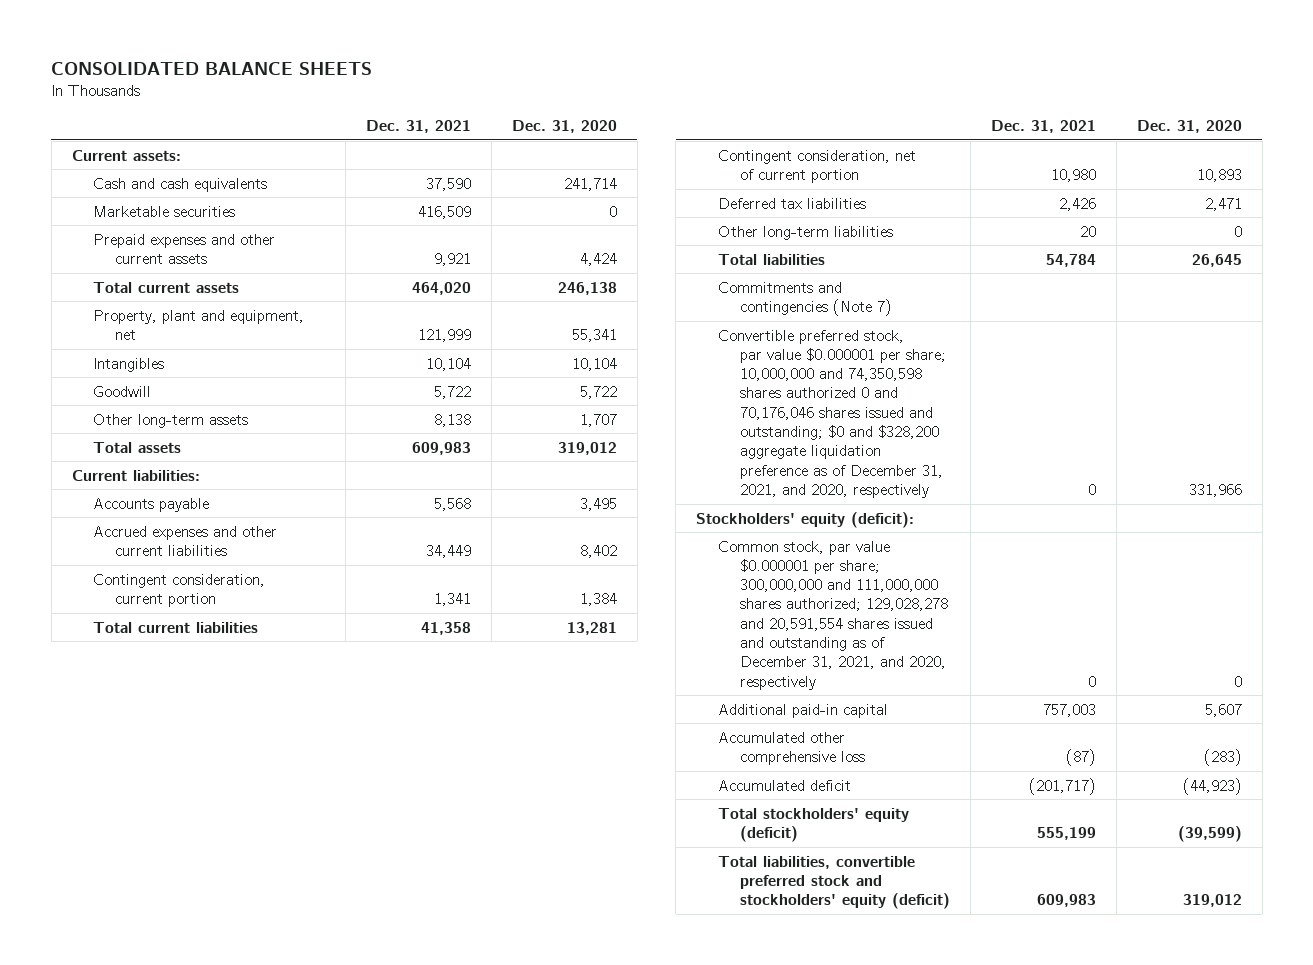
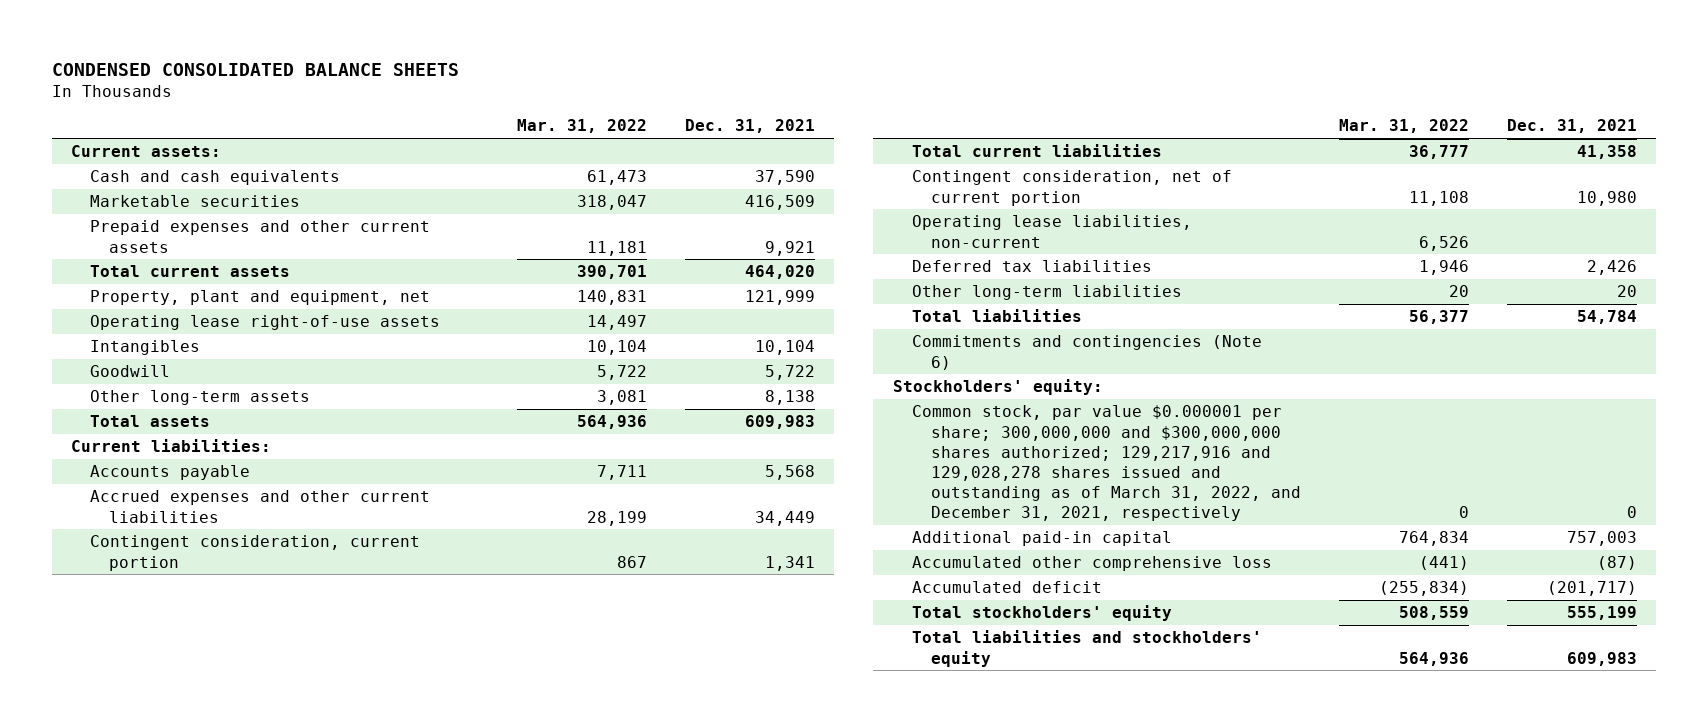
- CONSOLIDATED BALANCE SHEETS
+ CONDENSED CONSOLIDATED BALANCE SHEETS
- | Dec. 31, 2021 | Dec. 31, 2020
+ | Mar. 31, 2022 | Dec. 31, 2021
+ Operating lease right-of-use assets | 14,497 |
+ Operating lease liabilities, non-current | 6,526 |
- Commitments and contingencies (Note 7)
- Convertible preferred stock, par value $0.000001 per share; 10,000,000 and 74,350,598 shares authorized 0 and 70,176,046 shares issued and outstanding; $0 and $328,200 aggregate liquidation preference as of December 31, 2021, and 2020, respectively | 0 | 331,966
- Stockholders' equity (deficit):
- Common stock, par value $0.000001 per share; 300,000,000 and 111,000,000 shares authorized; 129,028,278 and 20,591,554 shares issued and outstanding as of December 31, 2021, and 2020, respectively | 0 | 0
+ Commitments and contingencies (Note 6)
+ Stockholders' equity:
+ Common stock, par value $0.000001 per share; 300,000,000 and $300,000,000 shares authorized; 129,217,916 and 129,028,278 shares issued and outstanding as of March 31, 2022, and December 31, 2021, respectively | 0 | 0
- Total stockholders' equity (deficit) | 555,199 | (39,599)
- Total liabilities, convertible preferred stock and stockholders' equity (deficit) | 609,983 | 319,012
+ Total stockholders' equity | 508,559 | 555,199
+ Total liabilities and stockholders' equity | 564,936 | 609,983

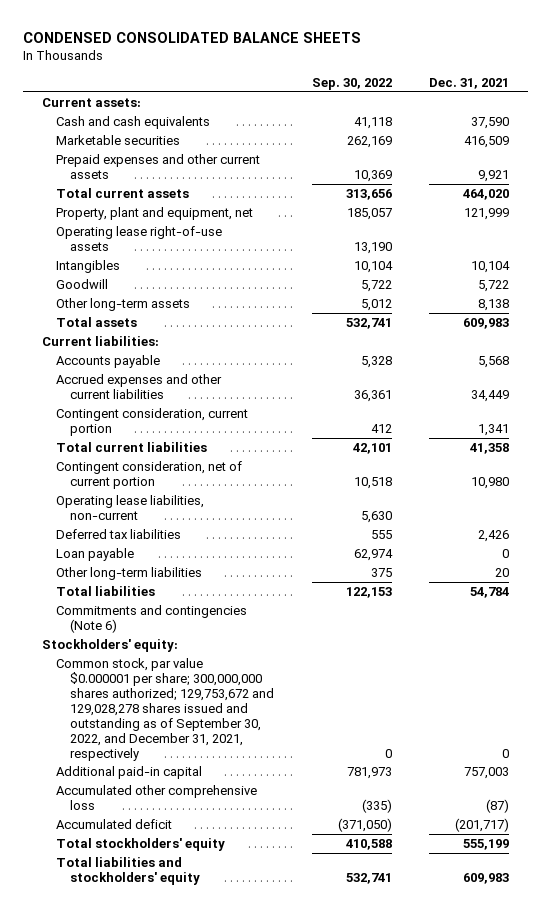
- | Mar. 31, 2022 | Dec. 31, 2021
+ | Sep. 30, 2022 | Dec. 31, 2021
+ Loan payable | 62,974 | 0
- Common stock, par value $0.000001 per share; 300,000,000 and $300,000,000 shares authorized; 129,217,916 and 129,028,278 shares issued and outstanding as of March 31, 2022, and December 31, 2021, respectively | 0 | 0
+ Common stock, par value $0.000001 per share; 300,000,000 shares authorized; 129,753,672 and 129,028,278 shares issued and outstanding as of September 30, 2022, and December 31, 2021, respectively | 0 | 0

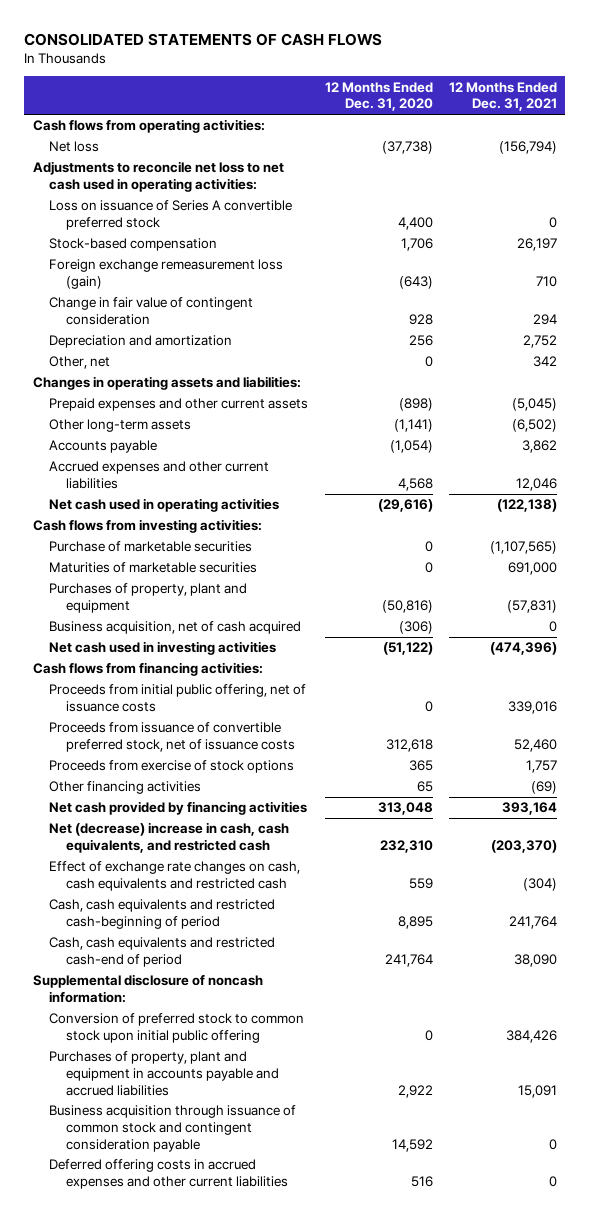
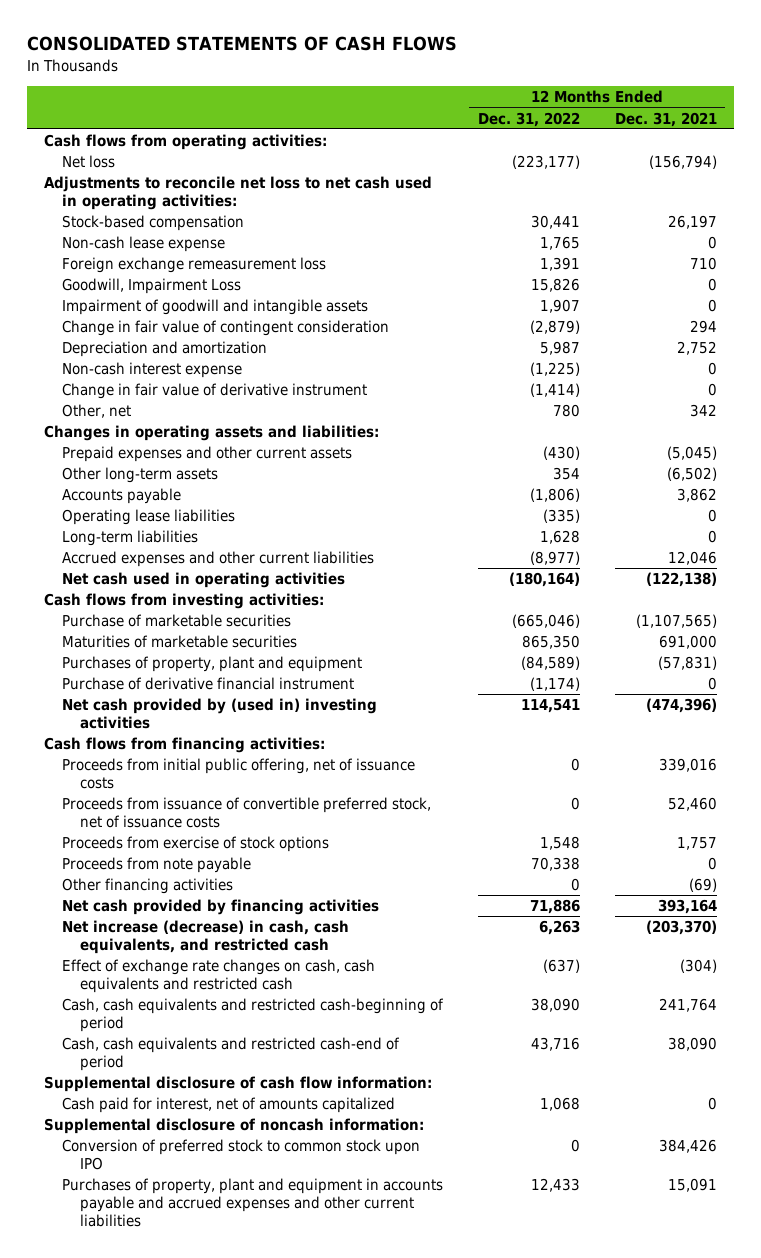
- | 12 Months Ended Dec. 31, 2020 | 12 Months Ended Dec. 31, 2021
+ | 12 Months Ended Dec. 31, 2022 | 12 Months Ended Dec. 31, 2021
- Loss on issuance of Series A convertible preferred stock | 4,400 | 0
- Foreign exchange remeasurement loss (gain) | (643) | 710
+ Non-cash lease expense | 1,765 | 0
+ Foreign exchange remeasurement loss | 1,391 | 710
+ Goodwill, Impairment Loss | 15,826 | 0
+ Impairment of goodwill and intangible assets | 1,907 | 0
+ Non-cash interest expense | (1,225) | 0
+ Change in fair value of derivative instrument | (1,414) | 0
+ Operating lease liabilities | (335) | 0
+ Long-term liabilities | 1,628 | 0
- Business acquisition, net of cash acquired | (306) | 0
- Net cash used in investing activities | (51,122) | (474,396)
+ Purchase of derivative financial instrument | (1,174) | 0
+ Net cash provided by (used in) investing activities | 114,541 | (474,396)
+ Proceeds from note payable | 70,338 | 0
- Net (decrease) increase in cash, cash equivalents, and restricted cash | 232,310 | (203,370)
+ Net increase (decrease) in cash, cash equivalents, and restricted cash | 6,263 | (203,370)
+ Supplemental disclosure of cash flow information:
+ Cash paid for interest, net of amounts capitalized | 1,068 | 0
- Conversion of preferred stock to common stock upon initial public offering | 0 | 384,426
- Purchases of property, plant and equipment in accounts payable and accrued liabilities | 2,922 | 15,091
- Business acquisition through issuance of common stock and contingent consideration payable | 14,592 | 0
- Deferred offering costs in accrued expenses and other current liabilities | 516 | 0
+ Conversion of preferred stock to common stock upon IPO | 0 | 384,426
+ Purchases of property, plant and equipment in accounts payable and accrued expenses and other current liabilities | 12,433 | 15,091

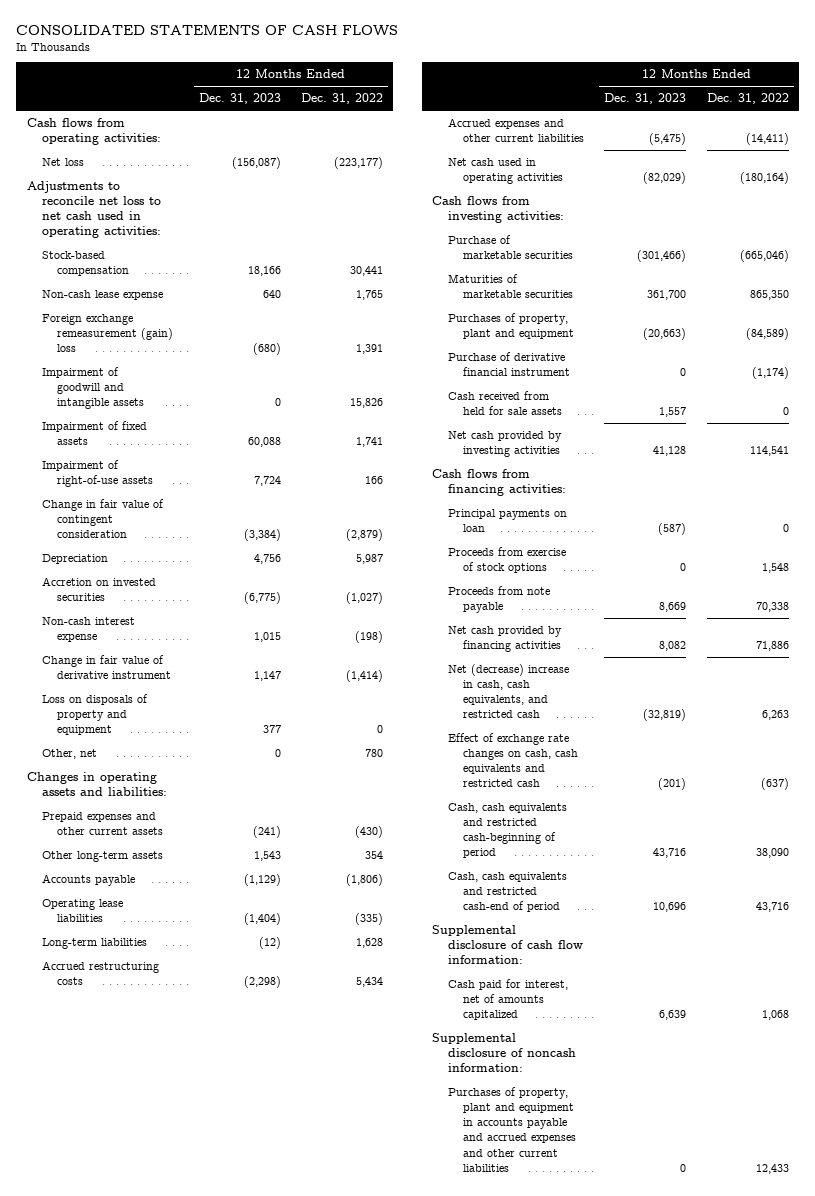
- | 12 Months Ended Dec. 31, 2022 | 12 Months Ended Dec. 31, 2021
+ | 12 Months Ended Dec. 31, 2023 | 12 Months Ended Dec. 31, 2022
- Foreign exchange remeasurement loss | 1,391 | 710
- Goodwill, Impairment Loss | 15,826 | 0
- Impairment of goodwill and intangible assets | 1,907 | 0
+ Foreign exchange remeasurement (gain) loss | (680) | 1,391
+ Impairment of goodwill and intangible assets | 0 | 15,826
+ Impairment of fixed assets | 60,088 | 1,741
+ Impairment of right-of-use assets | 7,724 | 166
- Depreciation and amortization | 5,987 | 2,752
- Non-cash interest expense | (1,225) | 0
+ Depreciation | 4,756 | 5,987
+ Accretion on invested securities | (6,775) | (1,027)
+ Non-cash interest expense | 1,015 | (198)
+ Loss on disposals of property and equipment | 377 | 0
- Accrued expenses and other current liabilities | (8,977) | 12,046
+ Accrued restructuring costs | (2,298) | 5,434
+ Accrued expenses and other current liabilities | (5,475) | (14,411)
- Net cash provided by (used in) investing activities | 114,541 | (474,396)
+ Cash received from held for sale assets | 1,557 | 0
+ Net cash provided by investing activities | 41,128 | 114,541
- Proceeds from initial public offering, net of issuance costs | 0 | 339,016
- Proceeds from issuance of convertible preferred stock, net of issuance costs | 0 | 52,460
+ Principal payments on loan | (587) | 0
- Other financing activities | 0 | (69)
- Net increase (decrease) in cash, cash equivalents, and restricted cash | 6,263 | (203,370)
+ Net (decrease) increase in cash, cash equivalents, and restricted cash | (32,819) | 6,263
- Conversion of preferred stock to common stock upon IPO | 0 | 384,426

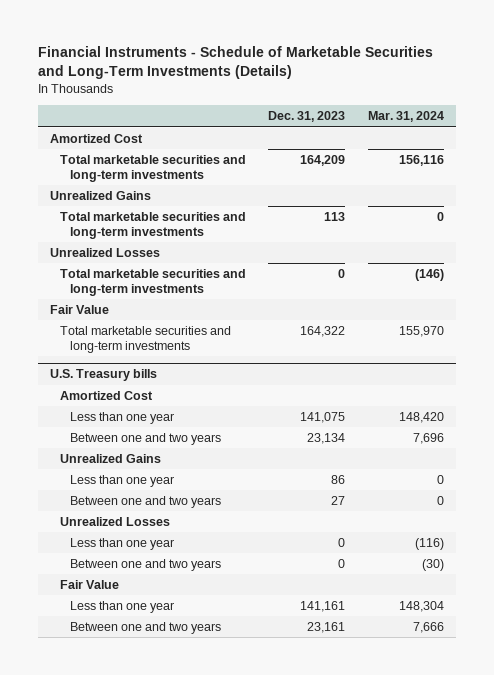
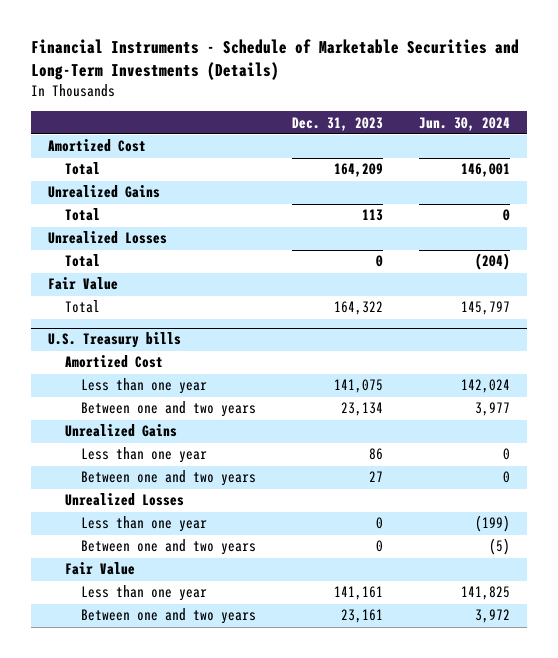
- | Dec. 31, 2023 | Mar. 31, 2024
+ | Dec. 31, 2023 | Jun. 30, 2024
- Total marketable securities and long-term investments | 164,209 | 156,116
+ Total | 164,209 | 146,001
- Total marketable securities and long-term investments | 113 | 0
+ Total | 113 | 0
- Total marketable securities and long-term investments | 0 | (146)
+ Total | 0 | (204)
- Total marketable securities and long-term investments | 164,322 | 155,970
+ Total | 164,322 | 145,797

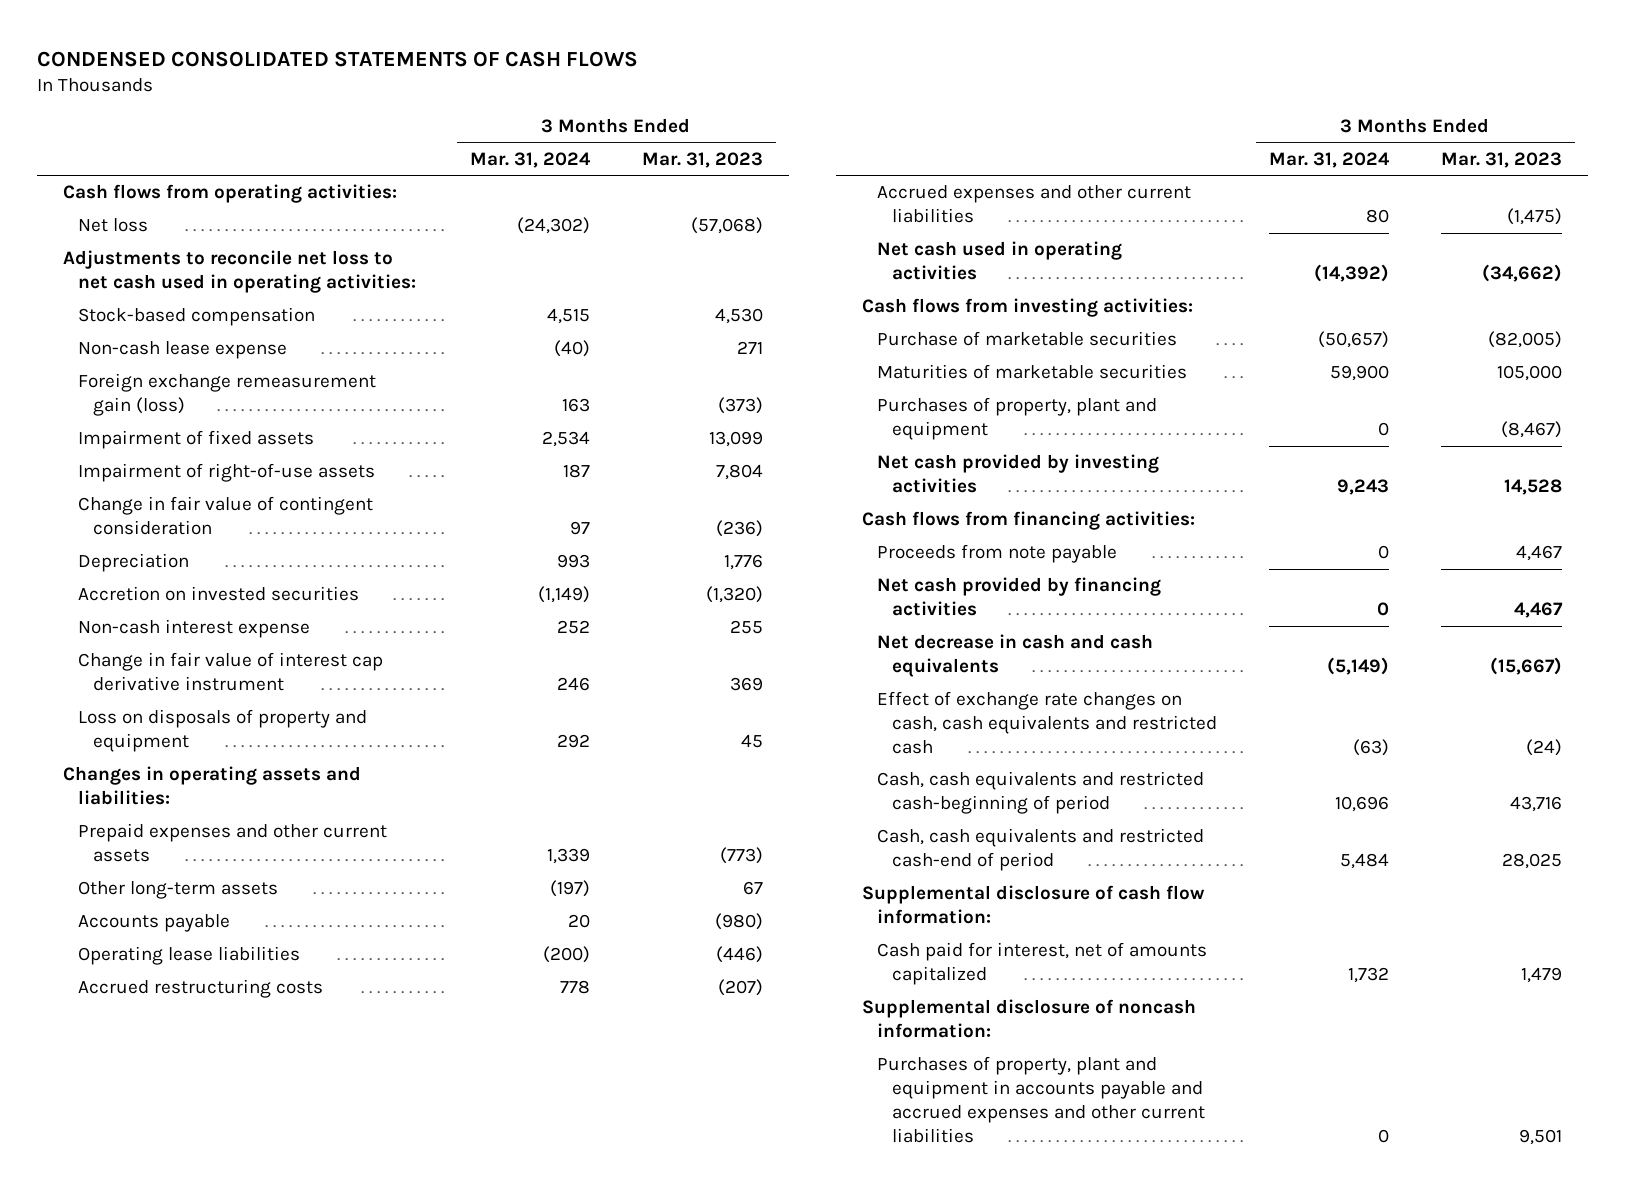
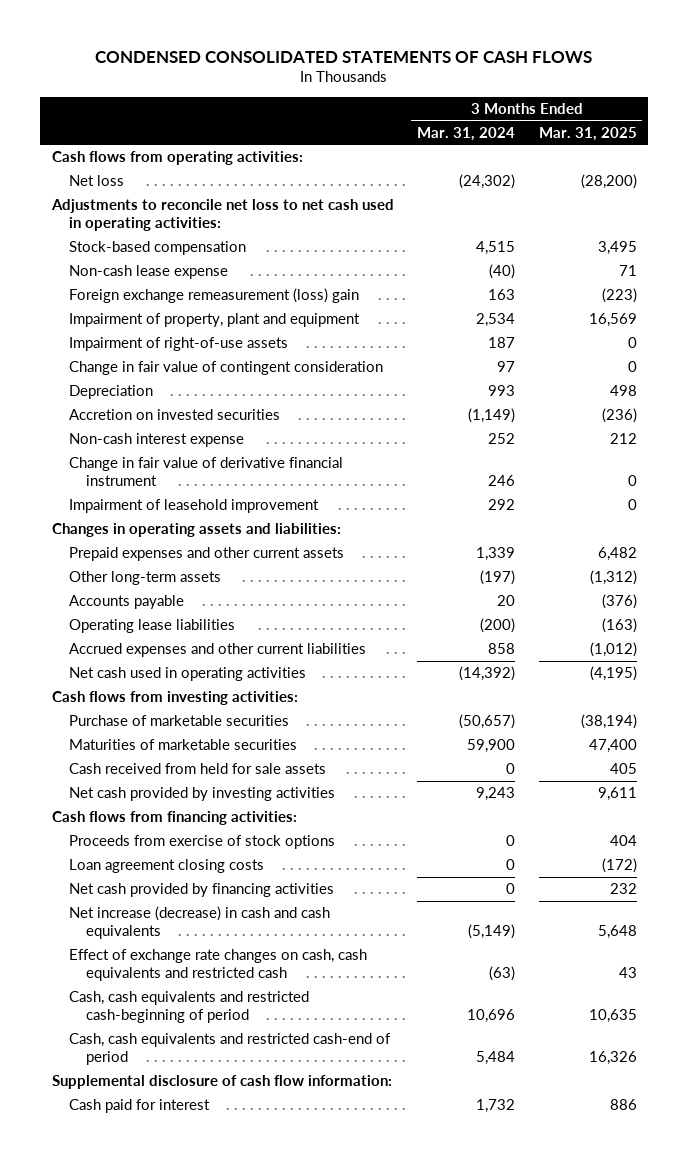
- | 3 Months Ended Mar. 31, 2024 | 3 Months Ended Mar. 31, 2023
+ | 3 Months Ended Mar. 31, 2024 | 3 Months Ended Mar. 31, 2025
- Foreign exchange remeasurement gain (loss) | 163 | (373)
- Impairment of fixed assets | 2,534 | 13,099
+ Foreign exchange remeasurement (loss) gain | 163 | (223)
+ Impairment of property, plant and equipment | 2,534 | 16,569
- Change in fair value of interest cap derivative instrument | 246 | 369
- Loss on disposals of property and equipment | 292 | 45
+ Change in fair value of derivative financial instrument | 246 | 0
+ Impairment of leasehold improvement | 292 | 0
- Accrued restructuring costs | 778 | (207)
- Accrued expenses and other current liabilities | 80 | (1,475)
+ Accrued expenses and other current liabilities | 858 | (1,012)
- Purchases of property, plant and equipment | 0 | (8,467)
+ Cash received from held for sale assets | 0 | 405
- Proceeds from note payable | 0 | 4,467
+ Proceeds from exercise of stock options | 0 | 404
+ Loan agreement closing costs | 0 | (172)
- Net decrease in cash and cash equivalents | (5,149) | (15,667)
+ Net increase (decrease) in cash and cash equivalents | (5,149) | 5,648
- Cash paid for interest, net of amounts capitalized | 1,732 | 1,479
- Supplemental disclosure of noncash information:
- Purchases of property, plant and equipment in accounts payable and accrued expenses and other current liabilities | 0 | 9,501
+ Cash paid for interest | 1,732 | 886

